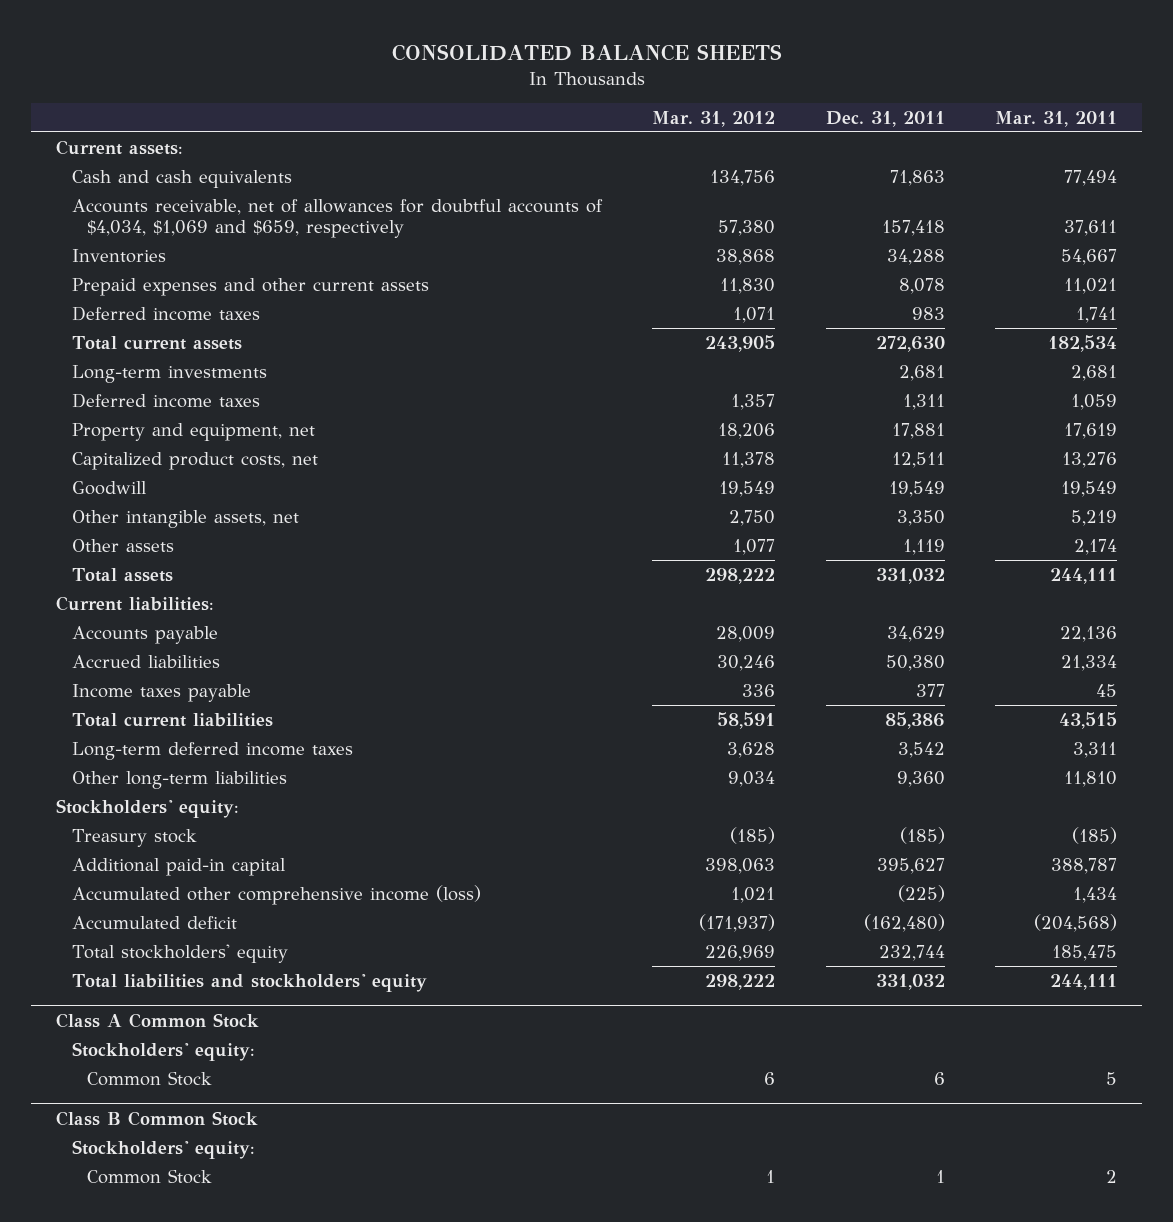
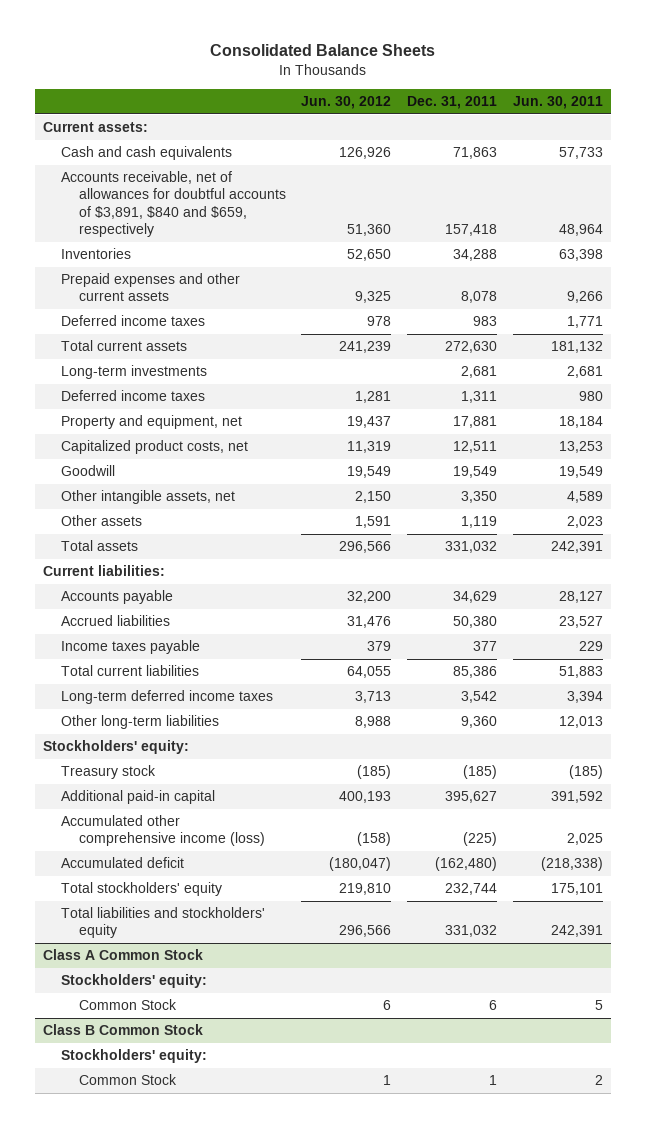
- CONSOLIDATED BALANCE SHEETS
+ Consolidated Balance Sheets
- | Mar. 31, 2012 | Dec. 31, 2011 | Mar. 31, 2011
+ | Jun. 30, 2012 | Dec. 31, 2011 | Jun. 30, 2011
- Accounts receivable, net of allowances for doubtful accounts of $4,034, $1,069 and $659, respectively | 57,380 | 157,418 | 37,611
+ Accounts receivable, net of allowances for doubtful accounts of $3,891, $840 and $659, respectively | 51,360 | 157,418 | 48,964

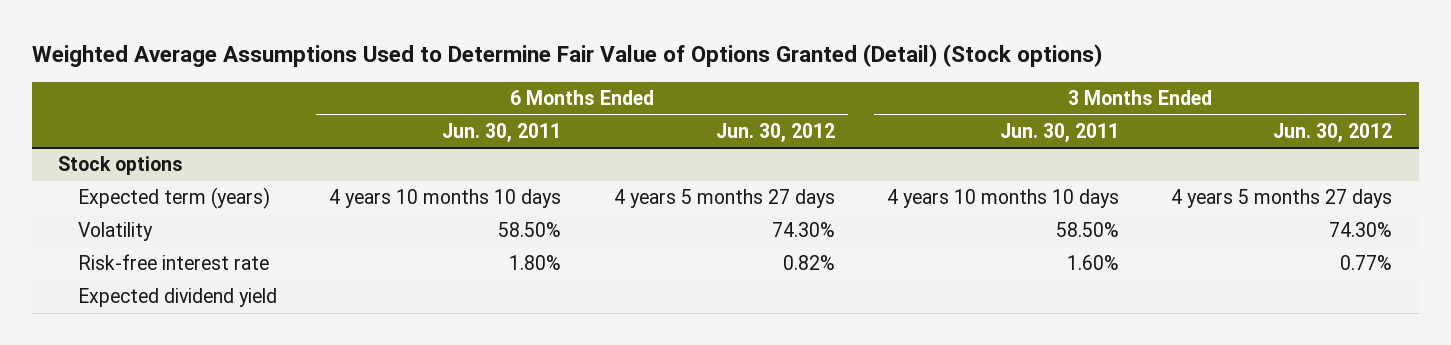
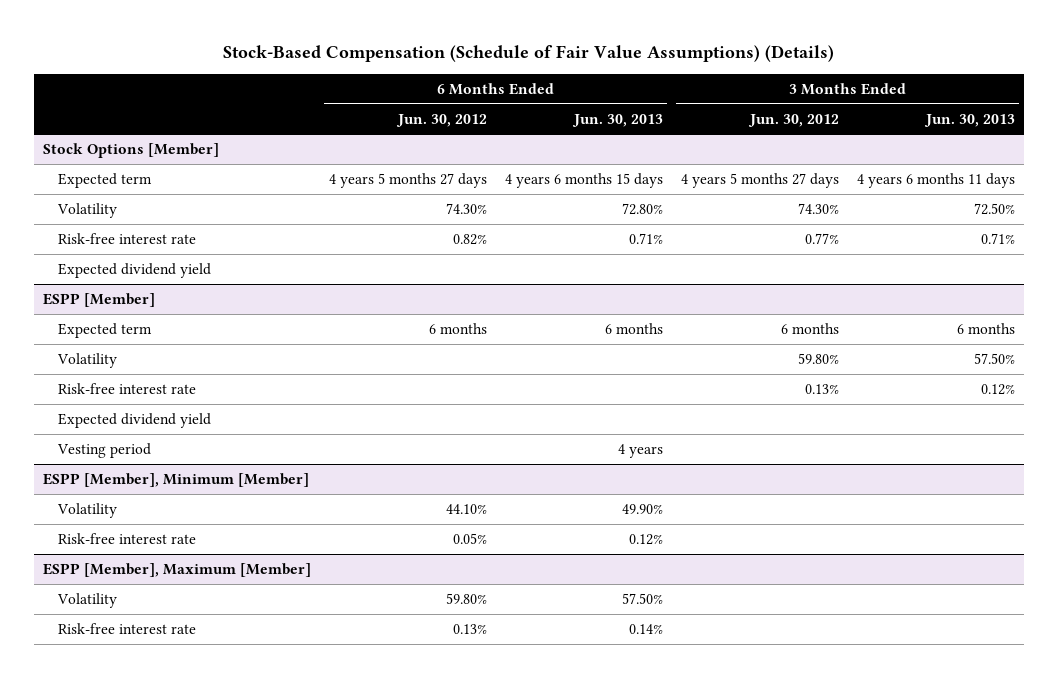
- Weighted Average Assumptions Used to Determine Fair Value of Options Granted (Detail) (Stock options)
+ Stock-Based Compensation (Schedule of Fair Value Assumptions) (Details)
- | 6 Months Ended Jun. 30, 2011 | 6 Months Ended Jun. 30, 2012 | 3 Months Ended Jun. 30, 2011 | 3 Months Ended Jun. 30, 2012
+ | 6 Months Ended Jun. 30, 2012 | 6 Months Ended Jun. 30, 2013 | 3 Months Ended Jun. 30, 2012 | 3 Months Ended Jun. 30, 2013
- Stock options
- Expected term (years) | 4 years 10 months 10 days | 4 years 5 months 27 days | 4 years 10 months 10 days | 4 years 5 months 27 days
+ Stock Options [Member]
+ Expected term | 4 years 5 months 27 days | 4 years 6 months 15 days | 4 years 5 months 27 days | 4 years 6 months 11 days
+ ESPP [Member]
+ Expected term | 6 months | 6 months | 6 months | 6 months
+ Volatility | | | 59.80% | 57.50%
+ Risk-free interest rate | | | 0.13% | 0.12%
+ Expected dividend yield
+ Vesting period | | 4 years | |
+ ESPP [Member], Minimum [Member]
+ Volatility | 44.10% | 49.90% | |
+ Risk-free interest rate | 0.05% | 0.12% | |
+ ESPP [Member], Maximum [Member]
+ Volatility | 59.80% | 57.50% | |
+ Risk-free interest rate | 0.13% | 0.14% | |

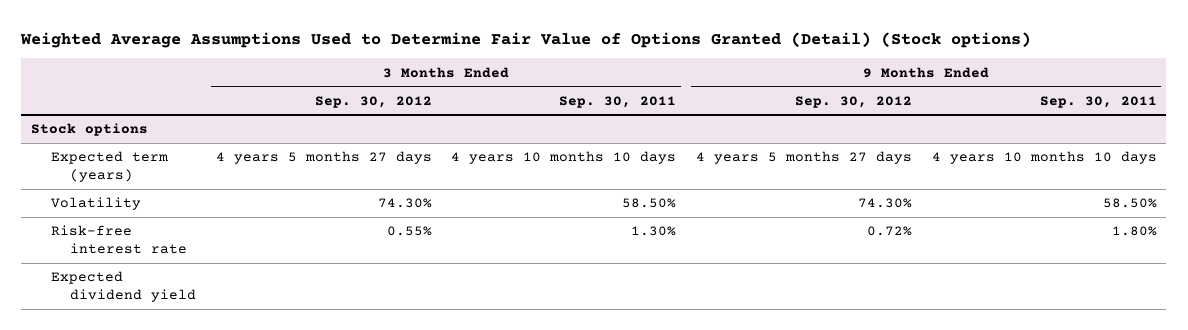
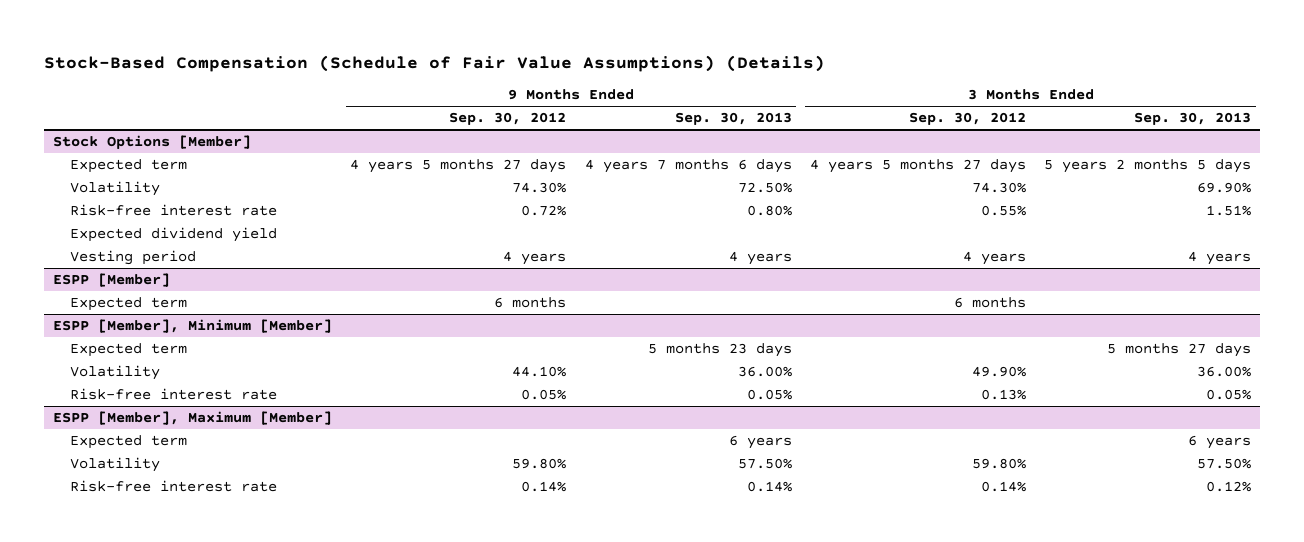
- Weighted Average Assumptions Used to Determine Fair Value of Options Granted (Detail) (Stock options)
+ Stock-Based Compensation (Schedule of Fair Value Assumptions) (Details)
- | 3 Months Ended Sep. 30, 2012 | 3 Months Ended Sep. 30, 2011 | 9 Months Ended Sep. 30, 2012 | 9 Months Ended Sep. 30, 2011
+ | 9 Months Ended Sep. 30, 2012 | 9 Months Ended Sep. 30, 2013 | 3 Months Ended Sep. 30, 2012 | 3 Months Ended Sep. 30, 2013
- Stock options
- Expected term (years) | 4 years 5 months 27 days | 4 years 10 months 10 days | 4 years 5 months 27 days | 4 years 10 months 10 days
+ Stock Options [Member]
+ Expected term | 4 years 5 months 27 days | 4 years 7 months 6 days | 4 years 5 months 27 days | 5 years 2 months 5 days
+ Vesting period | 4 years | 4 years | 4 years | 4 years
+ ESPP [Member]
+ Expected term | 6 months | | 6 months |
+ ESPP [Member], Minimum [Member]
+ Expected term | | 5 months 23 days | | 5 months 27 days
+ Volatility | 44.10% | 36.00% | 49.90% | 36.00%
+ Risk-free interest rate | 0.05% | 0.05% | 0.13% | 0.05%
+ ESPP [Member], Maximum [Member]
+ Expected term | | 6 years | | 6 years
+ Volatility | 59.80% | 57.50% | 59.80% | 57.50%
+ Risk-free interest rate | 0.14% | 0.14% | 0.14% | 0.12%

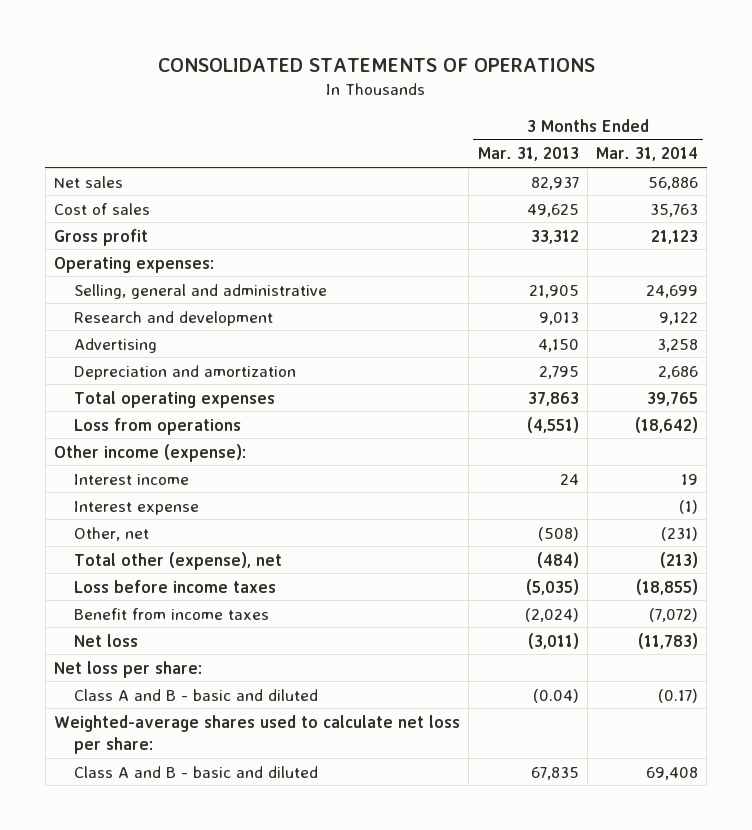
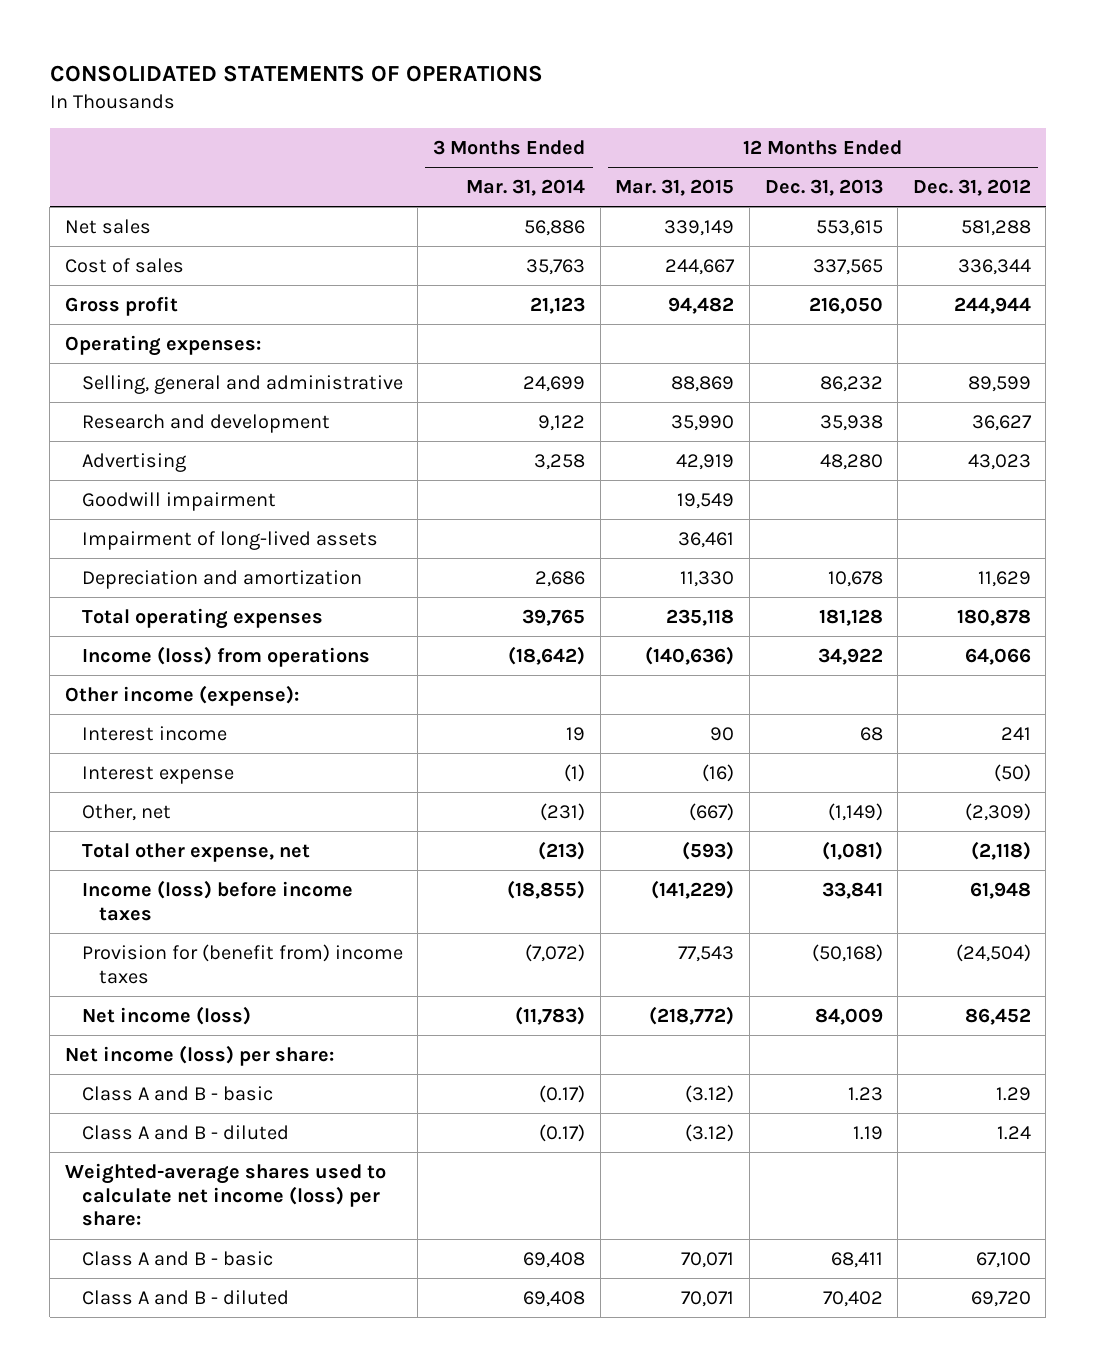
- | 3 Months Ended Mar. 31, 2013 | 3 Months Ended Mar. 31, 2014
+ | 3 Months Ended Mar. 31, 2014 | 12 Months Ended Mar. 31, 2015 | 12 Months Ended Dec. 31, 2013 | 12 Months Ended Dec. 31, 2012
+ Goodwill impairment | | 19,549 | |
+ Impairment of long-lived assets | | 36,461 | |
- Loss from operations | (4,551) | (18,642)
+ Income (loss) from operations | (18,642) | (140,636) | 34,922 | 64,066
- Total other (expense), net | (484) | (213)
- Loss before income taxes | (5,035) | (18,855)
- Benefit from income taxes | (2,024) | (7,072)
- Net loss | (3,011) | (11,783)
- Net loss per share:
- Class A and B - basic and diluted | (0.04) | (0.17)
- Weighted-average shares used to calculate net loss per share:
- Class A and B - basic and diluted | 67,835 | 69,408
+ Total other expense, net | (213) | (593) | (1,081) | (2,118)
+ Income (loss) before income taxes | (18,855) | (141,229) | 33,841 | 61,948
+ Provision for (benefit from) income taxes | (7,072) | 77,543 | (50,168) | (24,504)
+ Net income (loss) | (11,783) | (218,772) | 84,009 | 86,452
+ Net income (loss) per share:
+ Class A and B - basic | (0.17) | (3.12) | 1.23 | 1.29
+ Class A and B - diluted | (0.17) | (3.12) | 1.19 | 1.24
+ Weighted-average shares used to calculate net income (loss) per share:
+ Class A and B - basic | 69,408 | 70,071 | 68,411 | 67,100
+ Class A and B - diluted | 69,408 | 70,071 | 70,402 | 69,720

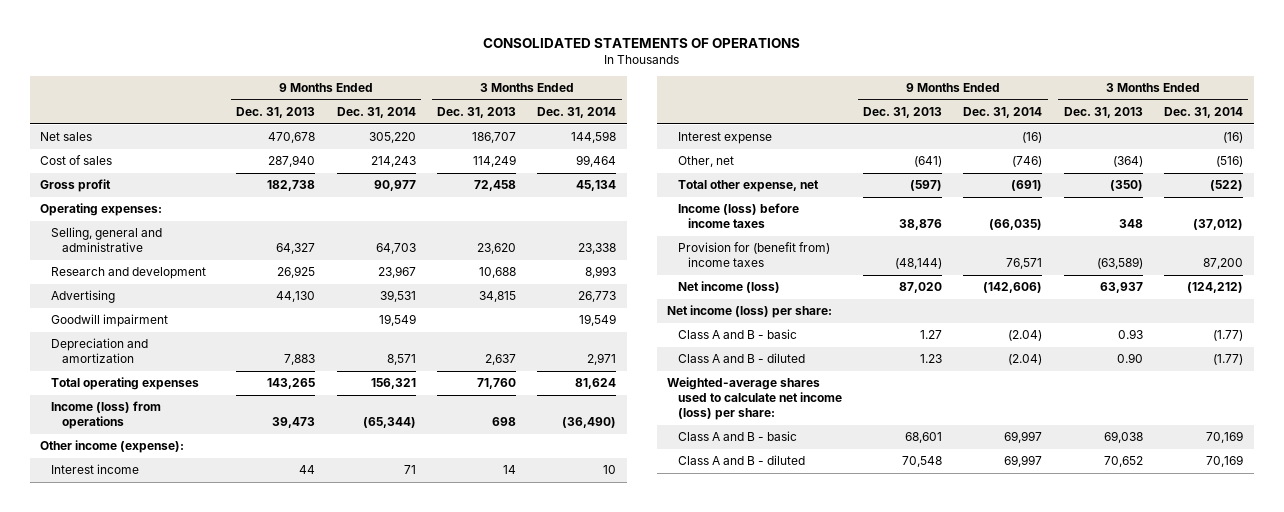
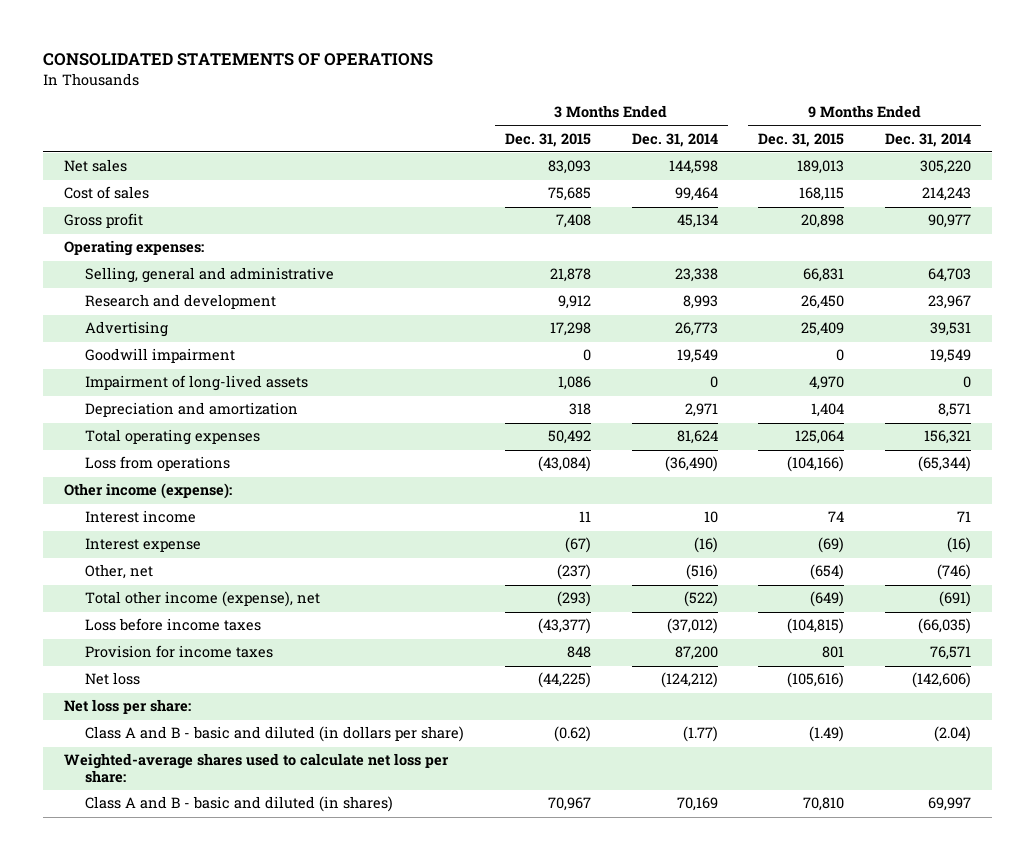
- | 9 Months Ended Dec. 31, 2013 | 9 Months Ended Dec. 31, 2014 | 3 Months Ended Dec. 31, 2013 | 3 Months Ended Dec. 31, 2014
+ | 3 Months Ended Dec. 31, 2015 | 3 Months Ended Dec. 31, 2014 | 9 Months Ended Dec. 31, 2015 | 9 Months Ended Dec. 31, 2014
+ Impairment of long-lived assets | 1,086 | 0 | 4,970 | 0
- Income (loss) from operations | 39,473 | (65,344) | 698 | (36,490)
+ Loss from operations | (43,084) | (36,490) | (104,166) | (65,344)
- Total other expense, net | (597) | (691) | (350) | (522)
- Income (loss) before income taxes | 38,876 | (66,035) | 348 | (37,012)
- Provision for (benefit from) income taxes | (48,144) | 76,571 | (63,589) | 87,200
- Net income (loss) | 87,020 | (142,606) | 63,937 | (124,212)
- Net income (loss) per share:
- Class A and B - basic | 1.27 | (2.04) | 0.93 | (1.77)
- Class A and B - diluted | 1.23 | (2.04) | 0.90 | (1.77)
- Weighted-average shares used to calculate net income (loss) per share:
- Class A and B - basic | 68,601 | 69,997 | 69,038 | 70,169
- Class A and B - diluted | 70,548 | 69,997 | 70,652 | 70,169
+ Total other income (expense), net | (293) | (522) | (649) | (691)
+ Loss before income taxes | (43,377) | (37,012) | (104,815) | (66,035)
+ Provision for income taxes | 848 | 87,200 | 801 | 76,571
+ Net loss | (44,225) | (124,212) | (105,616) | (142,606)
+ Net loss per share:
+ Class A and B - basic and diluted (in dollars per share) | (0.62) | (1.77) | (1.49) | (2.04)
+ Weighted-average shares used to calculate net loss per share:
+ Class A and B - basic and diluted (in shares) | 70,967 | 70,169 | 70,810 | 69,997

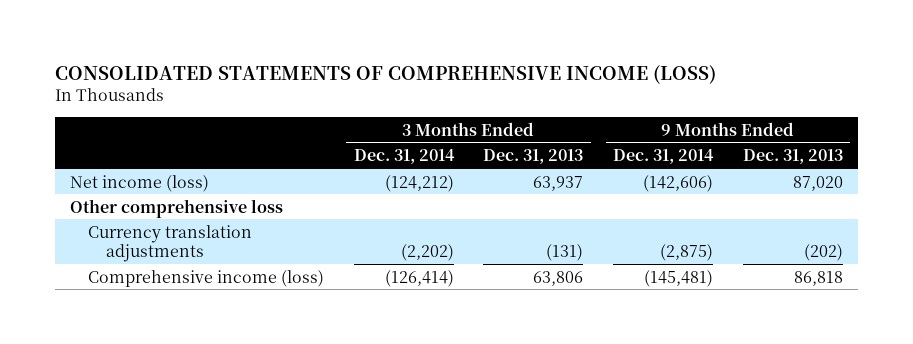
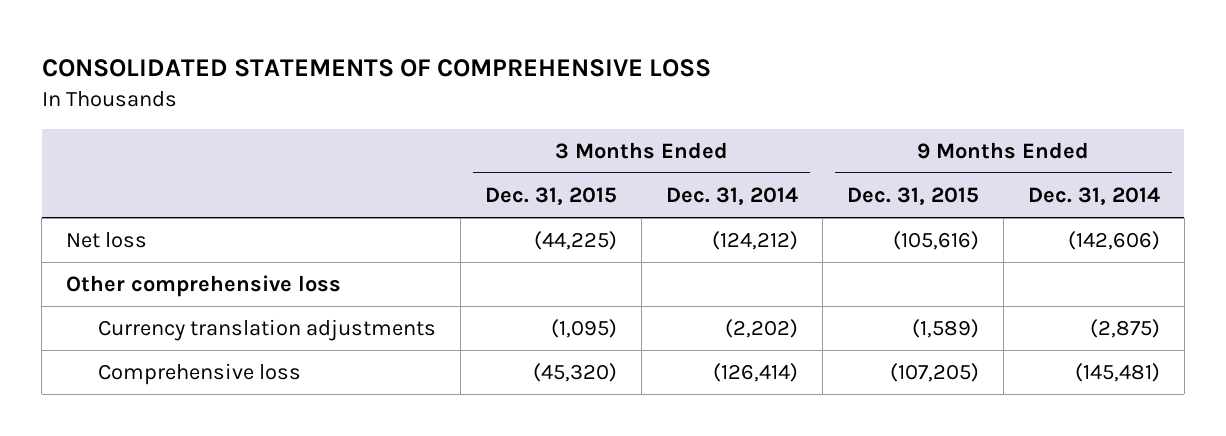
- CONSOLIDATED STATEMENTS OF COMPREHENSIVE INCOME (LOSS)
+ CONSOLIDATED STATEMENTS OF COMPREHENSIVE LOSS
- | 3 Months Ended Dec. 31, 2014 | 3 Months Ended Dec. 31, 2013 | 9 Months Ended Dec. 31, 2014 | 9 Months Ended Dec. 31, 2013
+ | 3 Months Ended Dec. 31, 2015 | 3 Months Ended Dec. 31, 2014 | 9 Months Ended Dec. 31, 2015 | 9 Months Ended Dec. 31, 2014
- Net income (loss) | (124,212) | 63,937 | (142,606) | 87,020
+ Net loss | (44,225) | (124,212) | (105,616) | (142,606)
- Comprehensive income (loss) | (126,414) | 63,806 | (145,481) | 86,818
+ Comprehensive loss | (45,320) | (126,414) | (107,205) | (145,481)

